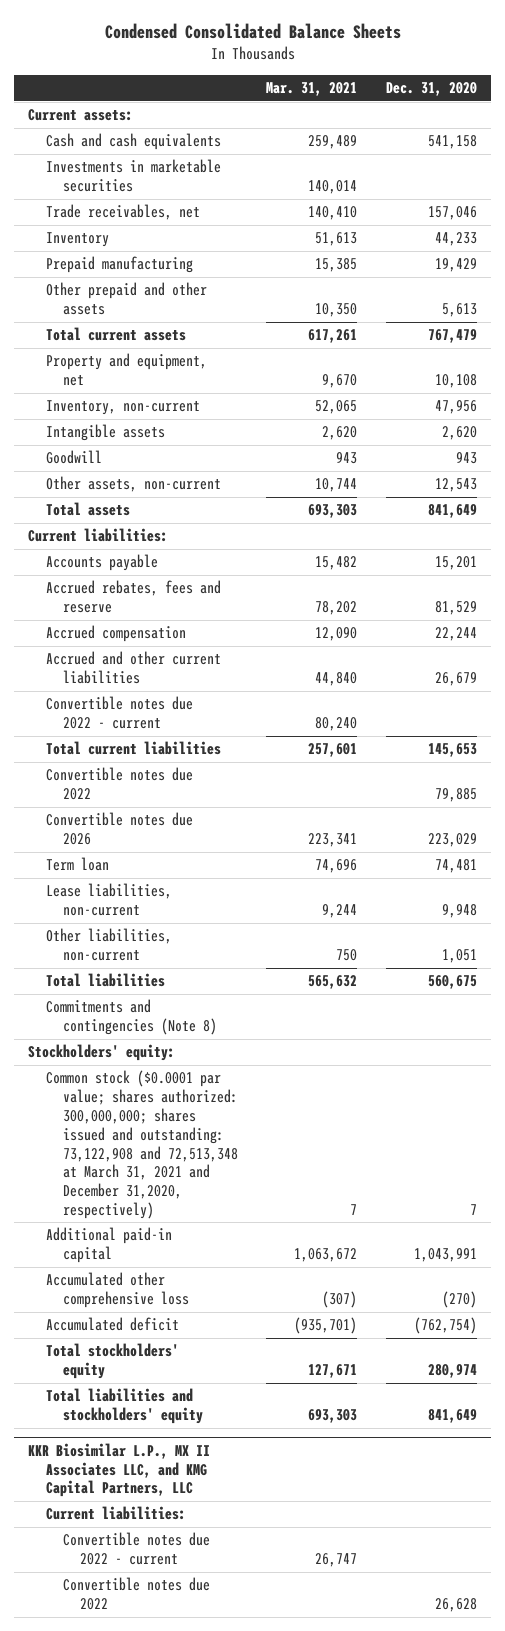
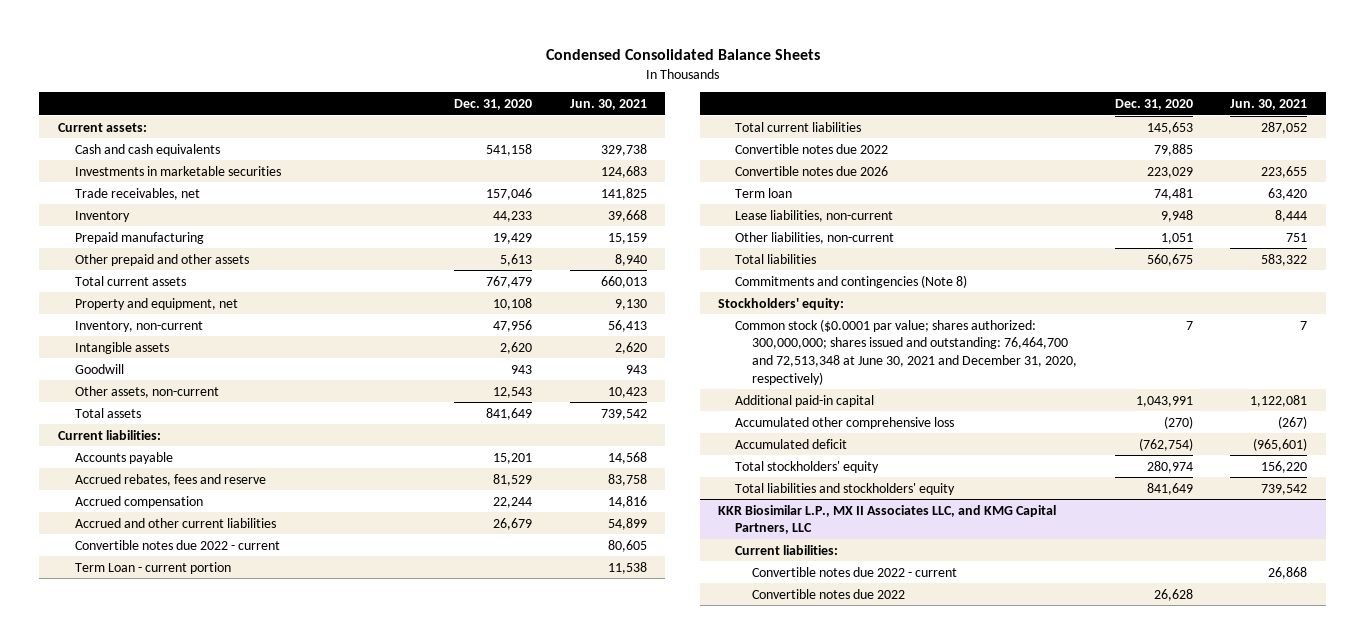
- | Mar. 31, 2021 | Dec. 31, 2020
+ | Dec. 31, 2020 | Jun. 30, 2021
+ Term Loan - current portion | | 11,538
- Common stock ($0.0001 par value; shares authorized: 300,000,000; shares issued and outstanding: 73,122,908 and 72,513,348 at March 31, 2021 and December 31,2020, respectively) | 7 | 7
+ Common stock ($0.0001 par value; shares authorized: 300,000,000; shares issued and outstanding: 76,464,700 and 72,513,348 at June 30, 2021 and December 31, 2020, respectively) | 7 | 7

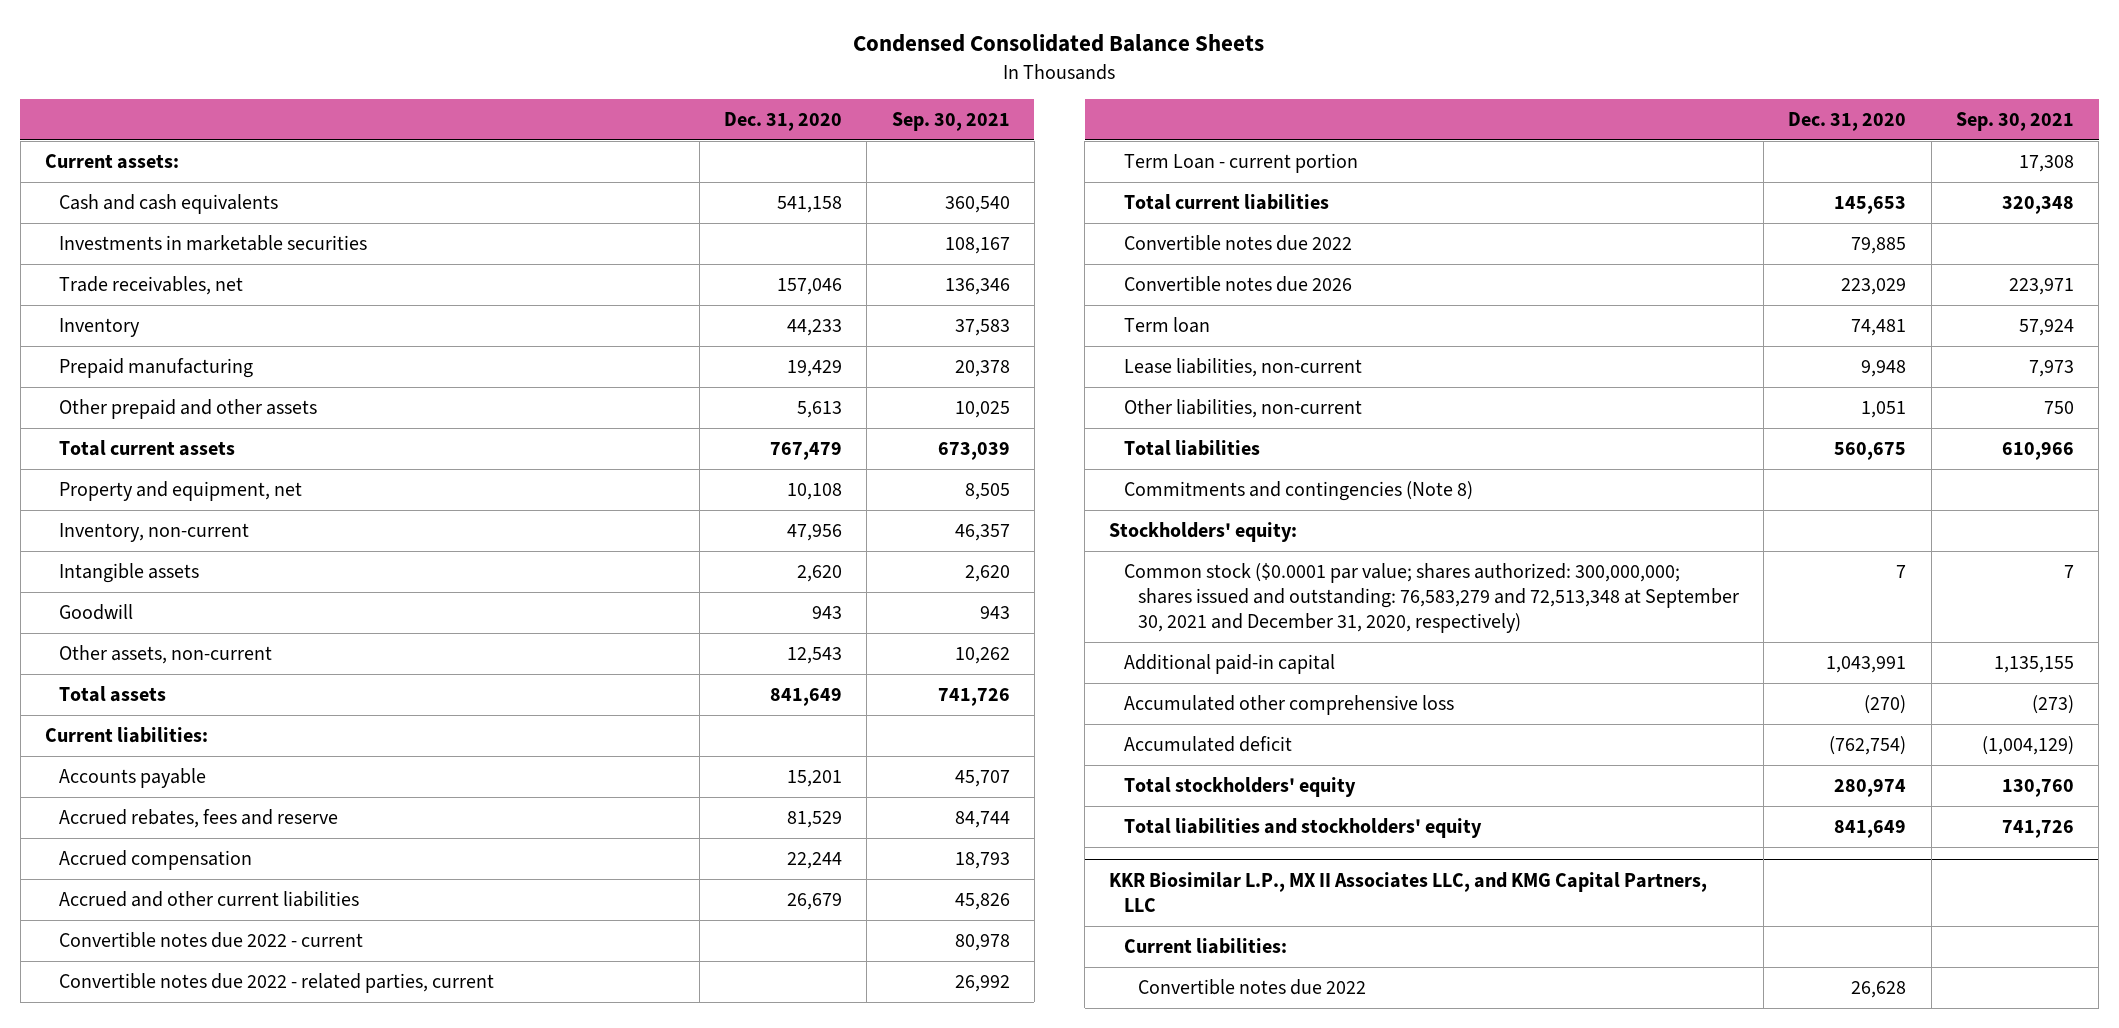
- | Dec. 31, 2020 | Jun. 30, 2021
+ | Dec. 31, 2020 | Sep. 30, 2021
+ Convertible notes due 2022 - related parties, current | | 26,992
- Common stock ($0.0001 par value; shares authorized: 300,000,000; shares issued and outstanding: 76,464,700 and 72,513,348 at June 30, 2021 and December 31, 2020, respectively) | 7 | 7
+ Common stock ($0.0001 par value; shares authorized: 300,000,000; shares issued and outstanding: 76,583,279 and 72,513,348 at September 30, 2021 and December 31, 2020, respectively) | 7 | 7
@ KKR Biosimilar L.P., MX II Associates LLC, and KMG Capital Partners, LLC
- Convertible notes due 2022 - current | | 26,868

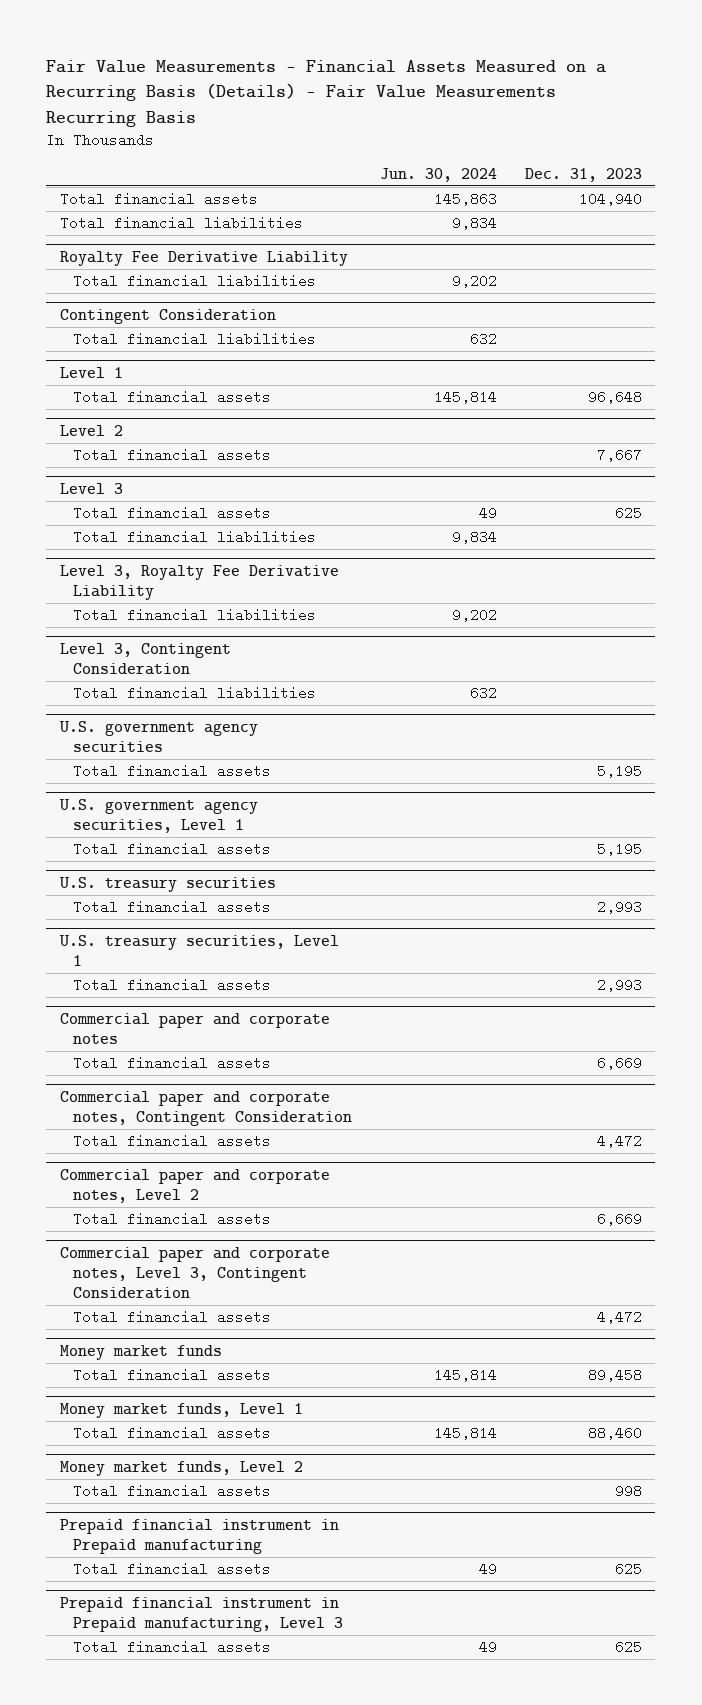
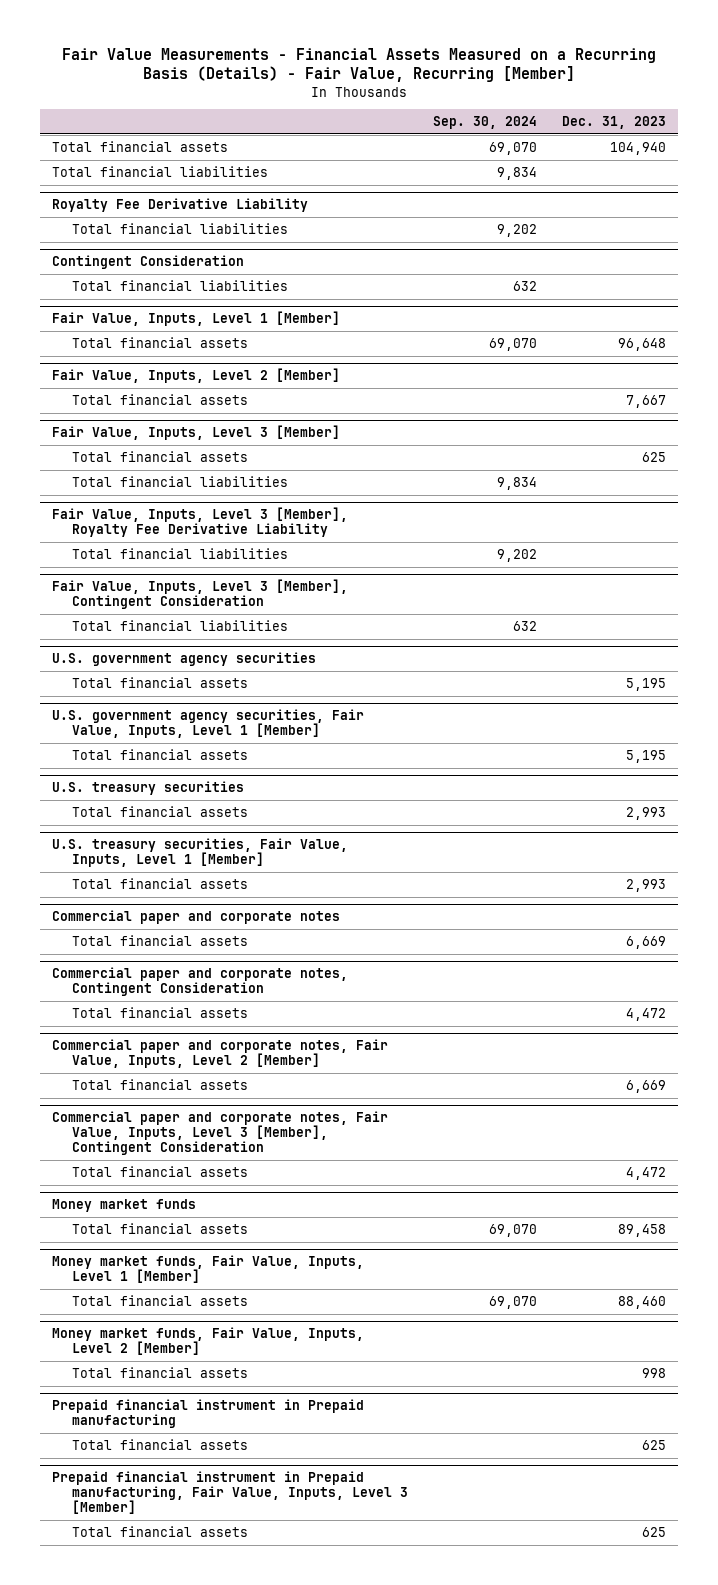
- Fair Value Measurements - Financial Assets Measured on a Recurring Basis (Details) - Fair Value Measurements Recurring Basis
+ Fair Value Measurements - Financial Assets Measured on a Recurring Basis (Details) - Fair Value, Recurring [Member]
- | Jun. 30, 2024 | Dec. 31, 2023
+ | Sep. 30, 2024 | Dec. 31, 2023
- Level 1
+ Fair Value, Inputs, Level 1 [Member]
- Level 2
+ Fair Value, Inputs, Level 2 [Member]
- Level 3
+ Fair Value, Inputs, Level 3 [Member]
- Level 3, Royalty Fee Derivative Liability
+ Fair Value, Inputs, Level 3 [Member], Royalty Fee Derivative Liability
- Level 3, Contingent Consideration
+ Fair Value, Inputs, Level 3 [Member], Contingent Consideration
- U.S. government agency securities, Level 1
+ U.S. government agency securities, Fair Value, Inputs, Level 1 [Member]
- U.S. treasury securities, Level 1
+ U.S. treasury securities, Fair Value, Inputs, Level 1 [Member]
- Commercial paper and corporate notes, Level 2
+ Commercial paper and corporate notes, Fair Value, Inputs, Level 2 [Member]
- Commercial paper and corporate notes, Level 3, Contingent Consideration
+ Commercial paper and corporate notes, Fair Value, Inputs, Level 3 [Member], Contingent Consideration
- Money market funds, Level 1
+ Money market funds, Fair Value, Inputs, Level 1 [Member]
- Money market funds, Level 2
+ Money market funds, Fair Value, Inputs, Level 2 [Member]
- Prepaid financial instrument in Prepaid manufacturing, Level 3
+ Prepaid financial instrument in Prepaid manufacturing, Fair Value, Inputs, Level 3 [Member]

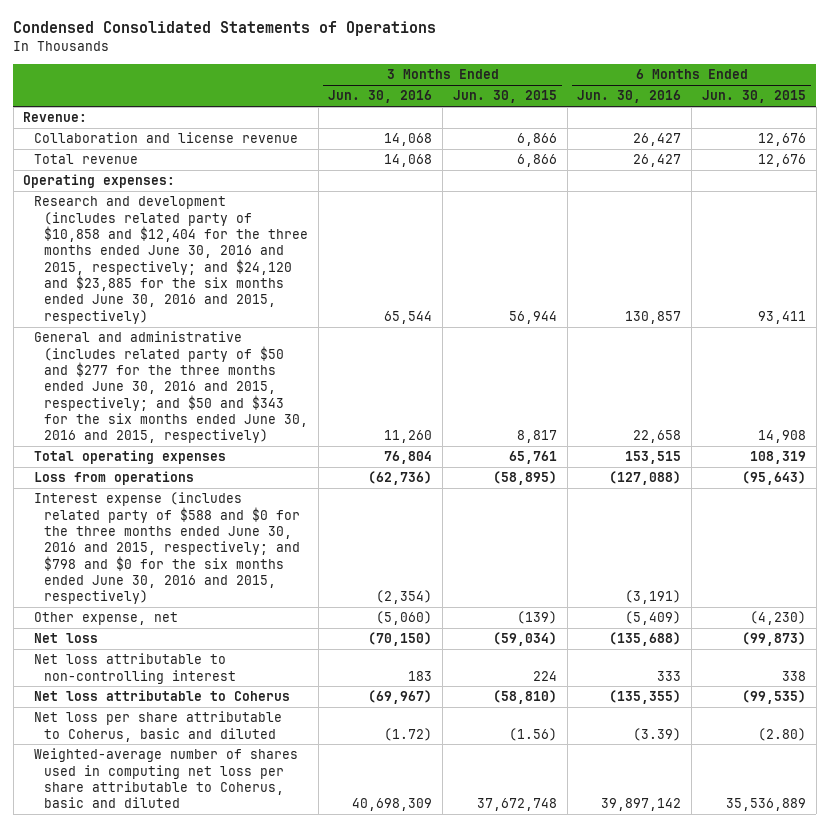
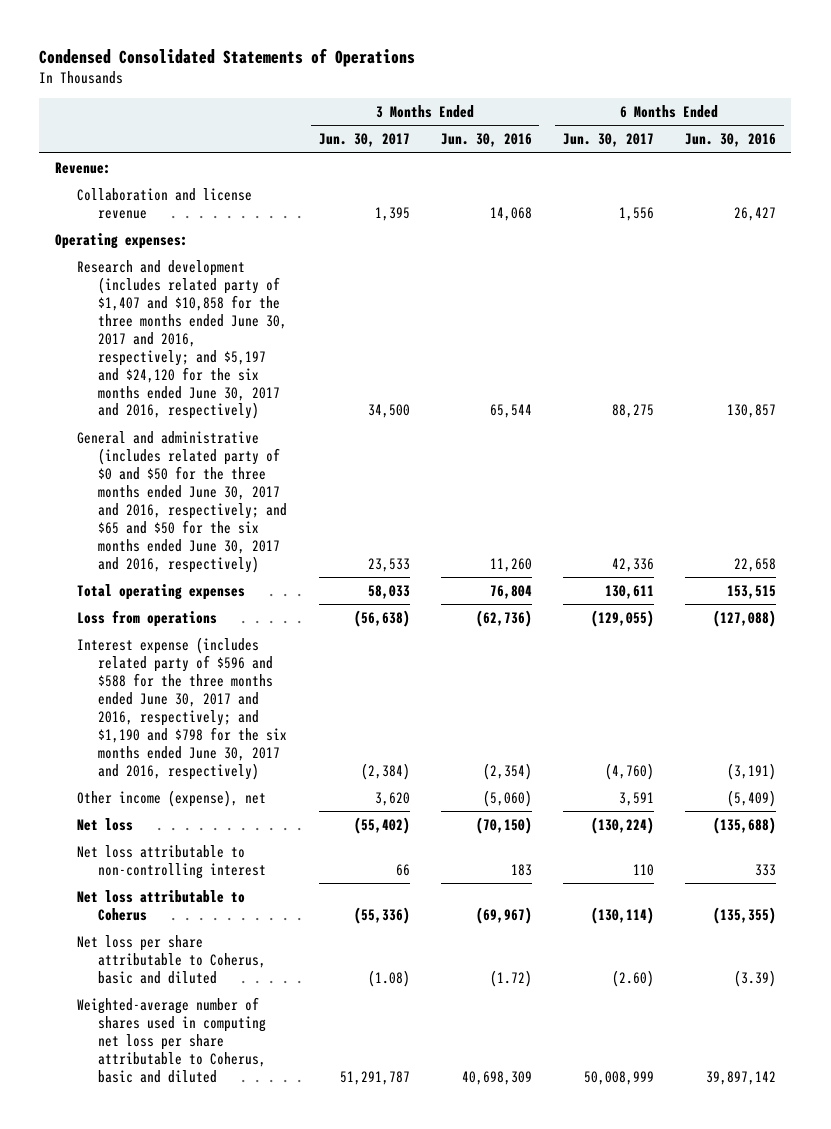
- | 3 Months Ended Jun. 30, 2016 | 3 Months Ended Jun. 30, 2015 | 6 Months Ended Jun. 30, 2016 | 6 Months Ended Jun. 30, 2015
+ | 3 Months Ended Jun. 30, 2017 | 3 Months Ended Jun. 30, 2016 | 6 Months Ended Jun. 30, 2017 | 6 Months Ended Jun. 30, 2016
- Total revenue | 14,068 | 6,866 | 26,427 | 12,676
- Research and development (includes related party of $10,858 and $12,404 for the three months ended June 30, 2016 and 2015, respectively; and $24,120 and $23,885 for the six months ended June 30, 2016 and 2015, respectively) | 65,544 | 56,944 | 130,857 | 93,411
- General and administrative (includes related party of $50 and $277 for the three months ended June 30, 2016 and 2015, respectively; and $50 and $343 for the six months ended June 30, 2016 and 2015, respectively) | 11,260 | 8,817 | 22,658 | 14,908
+ Research and development (includes related party of $1,407 and $10,858 for the three months ended June 30, 2017 and 2016, respectively; and $5,197 and $24,120 for the six months ended June 30, 2017 and 2016, respectively) | 34,500 | 65,544 | 88,275 | 130,857
+ General and administrative (includes related party of $0 and $50 for the three months ended June 30, 2017 and 2016, respectively; and $65 and $50 for the six months ended June 30, 2017 and 2016, respectively) | 23,533 | 11,260 | 42,336 | 22,658
- Interest expense (includes related party of $588 and $0 for the three months ended June 30, 2016 and 2015, respectively; and $798 and $0 for the six months ended June 30, 2016 and 2015, respectively) | (2,354) | | (3,191) |
- Other expense, net | (5,060) | (139) | (5,409) | (4,230)
+ Interest expense (includes related party of $596 and $588 for the three months ended June 30, 2017 and 2016, respectively; and $1,190 and $798 for the six months ended June 30, 2017 and 2016, respectively) | (2,384) | (2,354) | (4,760) | (3,191)
+ Other income (expense), net | 3,620 | (5,060) | 3,591 | (5,409)

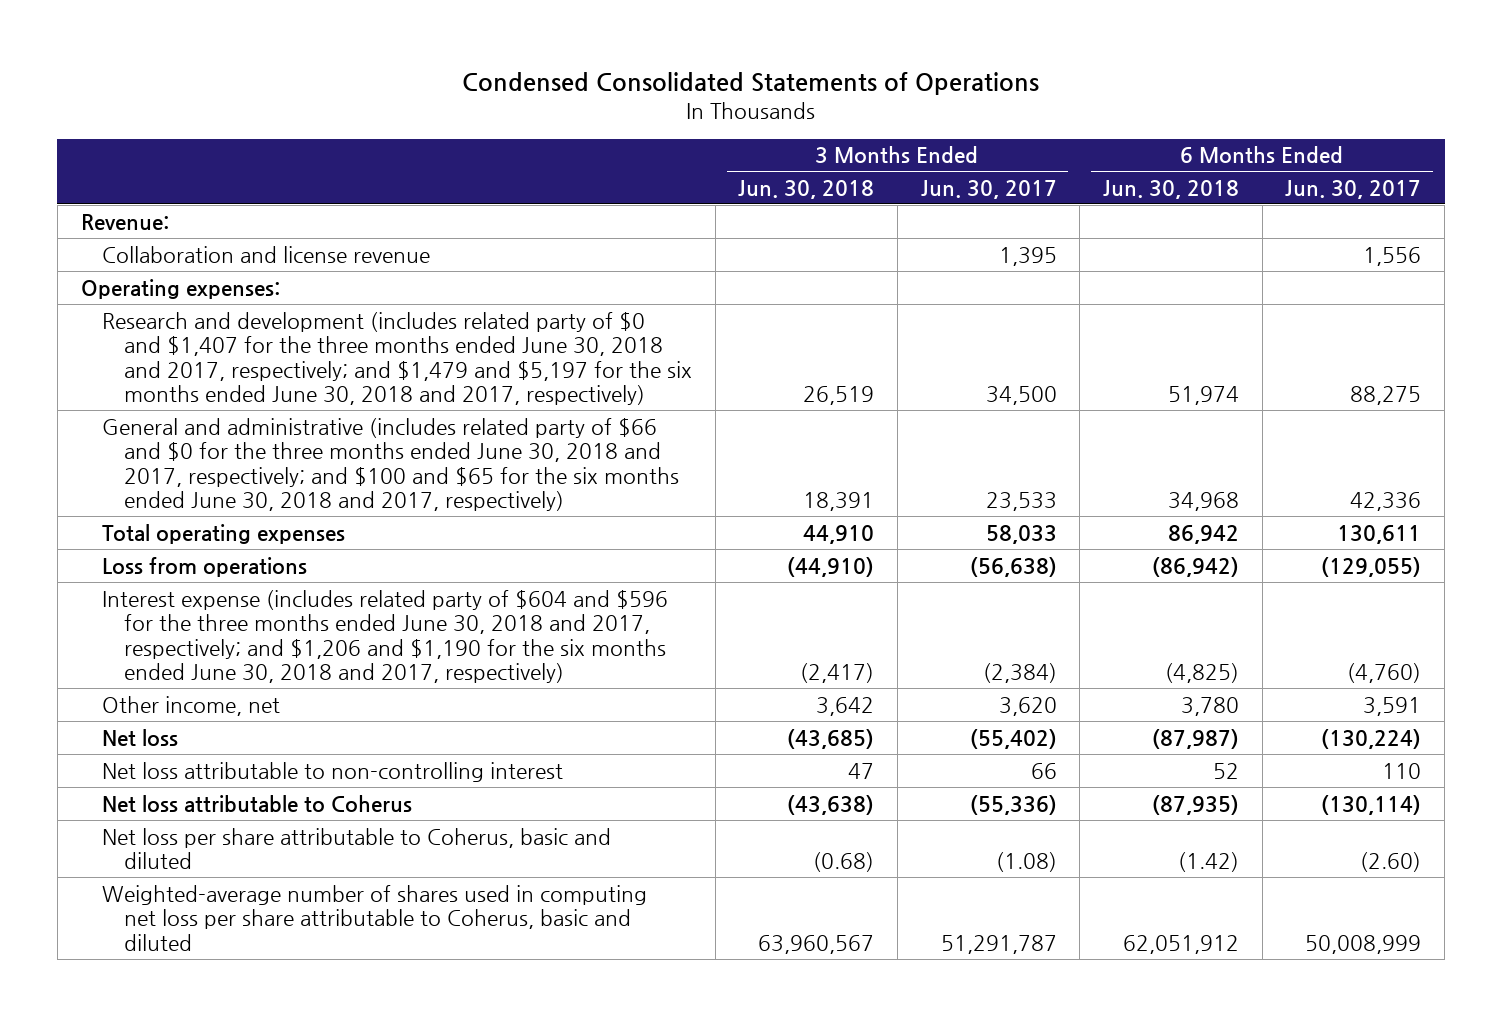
- | 3 Months Ended Jun. 30, 2017 | 3 Months Ended Jun. 30, 2016 | 6 Months Ended Jun. 30, 2017 | 6 Months Ended Jun. 30, 2016
+ | 3 Months Ended Jun. 30, 2018 | 3 Months Ended Jun. 30, 2017 | 6 Months Ended Jun. 30, 2018 | 6 Months Ended Jun. 30, 2017
- Research and development (includes related party of $1,407 and $10,858 for the three months ended June 30, 2017 and 2016, respectively; and $5,197 and $24,120 for the six months ended June 30, 2017 and 2016, respectively) | 34,500 | 65,544 | 88,275 | 130,857
- General and administrative (includes related party of $0 and $50 for the three months ended June 30, 2017 and 2016, respectively; and $65 and $50 for the six months ended June 30, 2017 and 2016, respectively) | 23,533 | 11,260 | 42,336 | 22,658
+ Research and development (includes related party of $0 and $1,407 for the three months ended June 30, 2018 and 2017, respectively; and $1,479 and $5,197 for the six months ended June 30, 2018 and 2017, respectively) | 26,519 | 34,500 | 51,974 | 88,275
+ General and administrative (includes related party of $66 and $0 for the three months ended June 30, 2018 and 2017, respectively; and $100 and $65 for the six months ended June 30, 2018 and 2017, respectively) | 18,391 | 23,533 | 34,968 | 42,336
- Interest expense (includes related party of $596 and $588 for the three months ended June 30, 2017 and 2016, respectively; and $1,190 and $798 for the six months ended June 30, 2017 and 2016, respectively) | (2,384) | (2,354) | (4,760) | (3,191)
- Other income (expense), net | 3,620 | (5,060) | 3,591 | (5,409)
+ Interest expense (includes related party of $604 and $596 for the three months ended June 30, 2018 and 2017, respectively; and $1,206 and $1,190 for the six months ended June 30, 2018 and 2017, respectively) | (2,417) | (2,384) | (4,825) | (4,760)
+ Other income, net | 3,642 | 3,620 | 3,780 | 3,591

